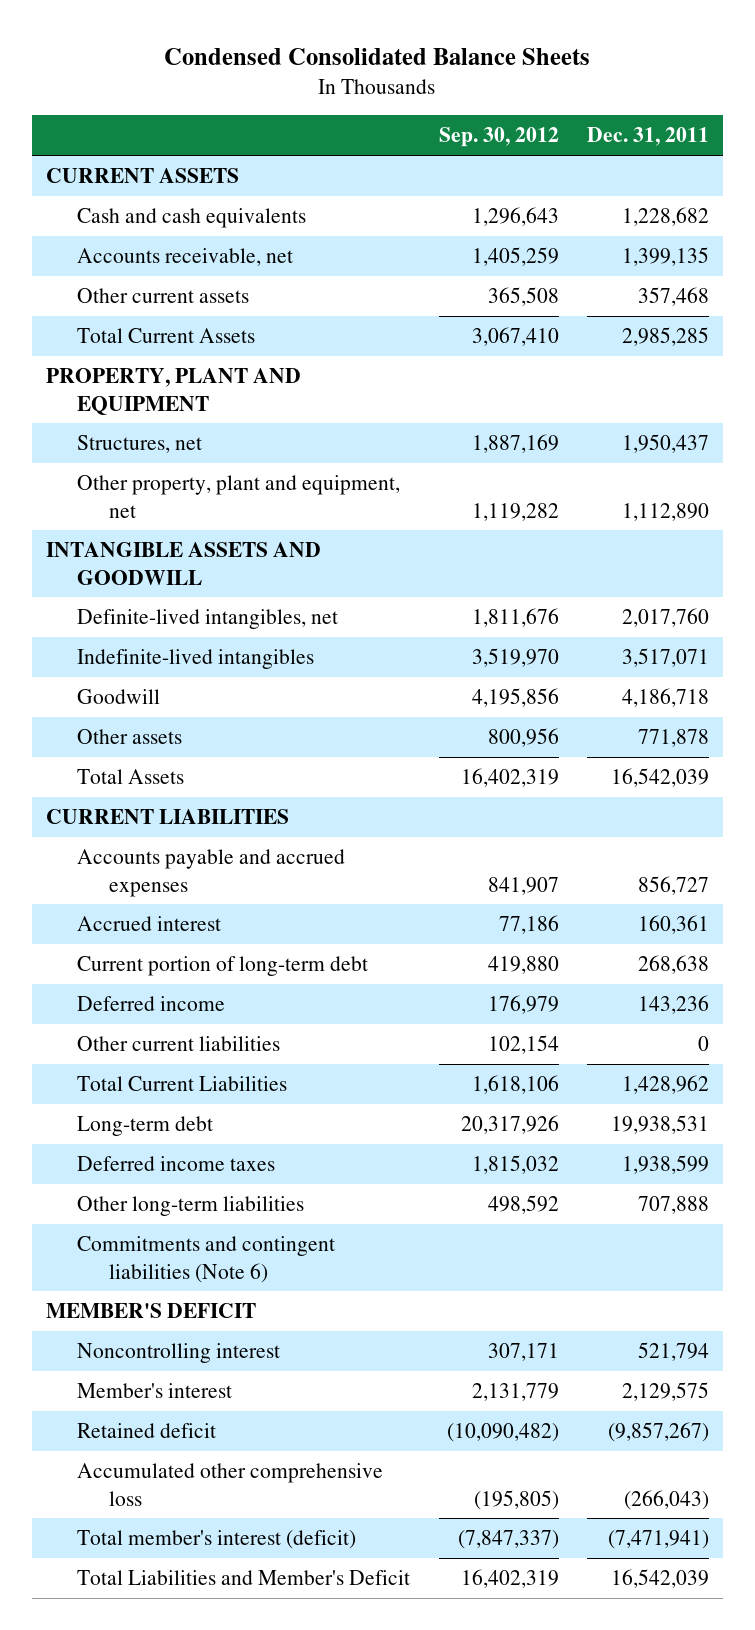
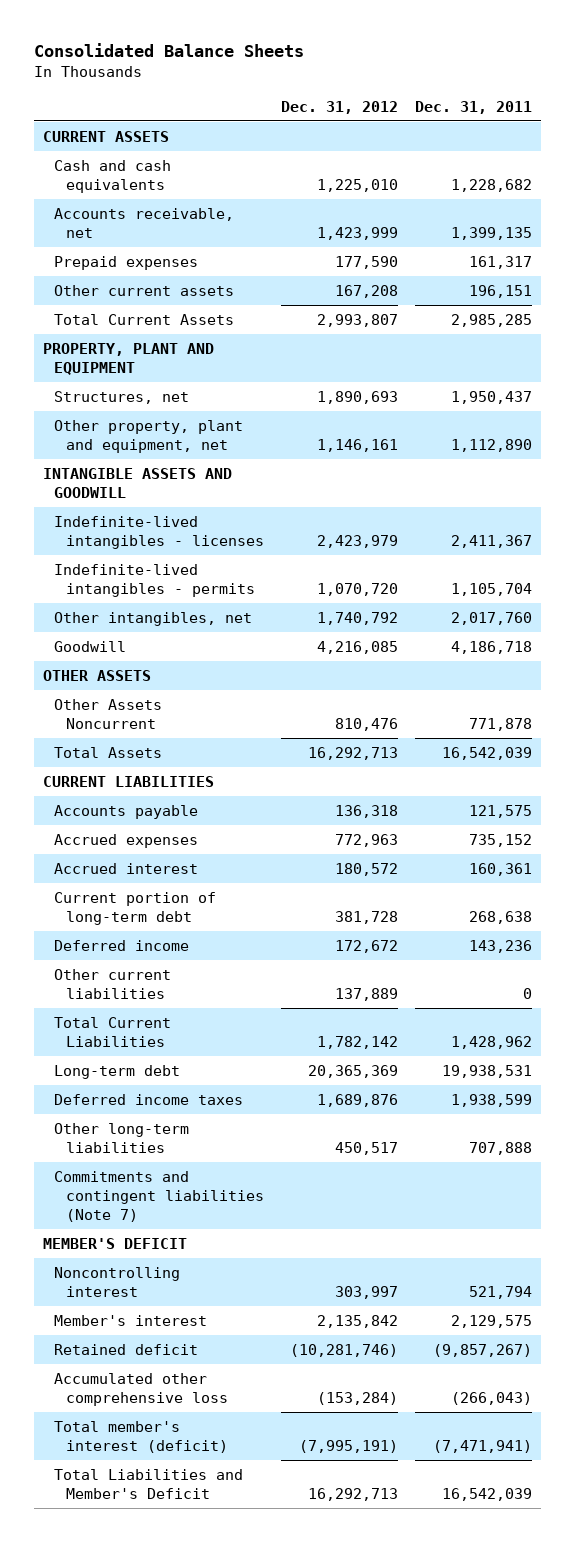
- Condensed Consolidated Balance Sheets
+ Consolidated Balance Sheets
- | Sep. 30, 2012 | Dec. 31, 2011
+ | Dec. 31, 2012 | Dec. 31, 2011
- Other current assets | 365,508 | 357,468
+ Prepaid expenses | 177,590 | 161,317
+ Other current assets | 167,208 | 196,151
- Definite-lived intangibles, net | 1,811,676 | 2,017,760
- Indefinite-lived intangibles | 3,519,970 | 3,517,071
+ Indefinite-lived intangibles - licenses | 2,423,979 | 2,411,367
+ Indefinite-lived intangibles - permits | 1,070,720 | 1,105,704
+ Other intangibles, net | 1,740,792 | 2,017,760
- Other assets | 800,956 | 771,878
+ OTHER ASSETS
+ Other Assets Noncurrent | 810,476 | 771,878
- Accounts payable and accrued expenses | 841,907 | 856,727
+ Accounts payable | 136,318 | 121,575
+ Accrued expenses | 772,963 | 735,152
- Commitments and contingent liabilities (Note 6)
+ Commitments and contingent liabilities (Note 7)

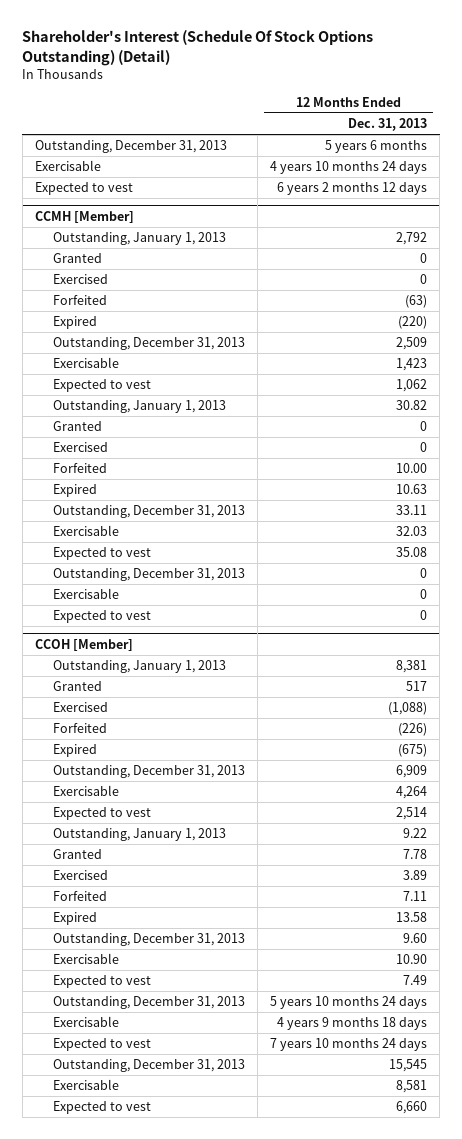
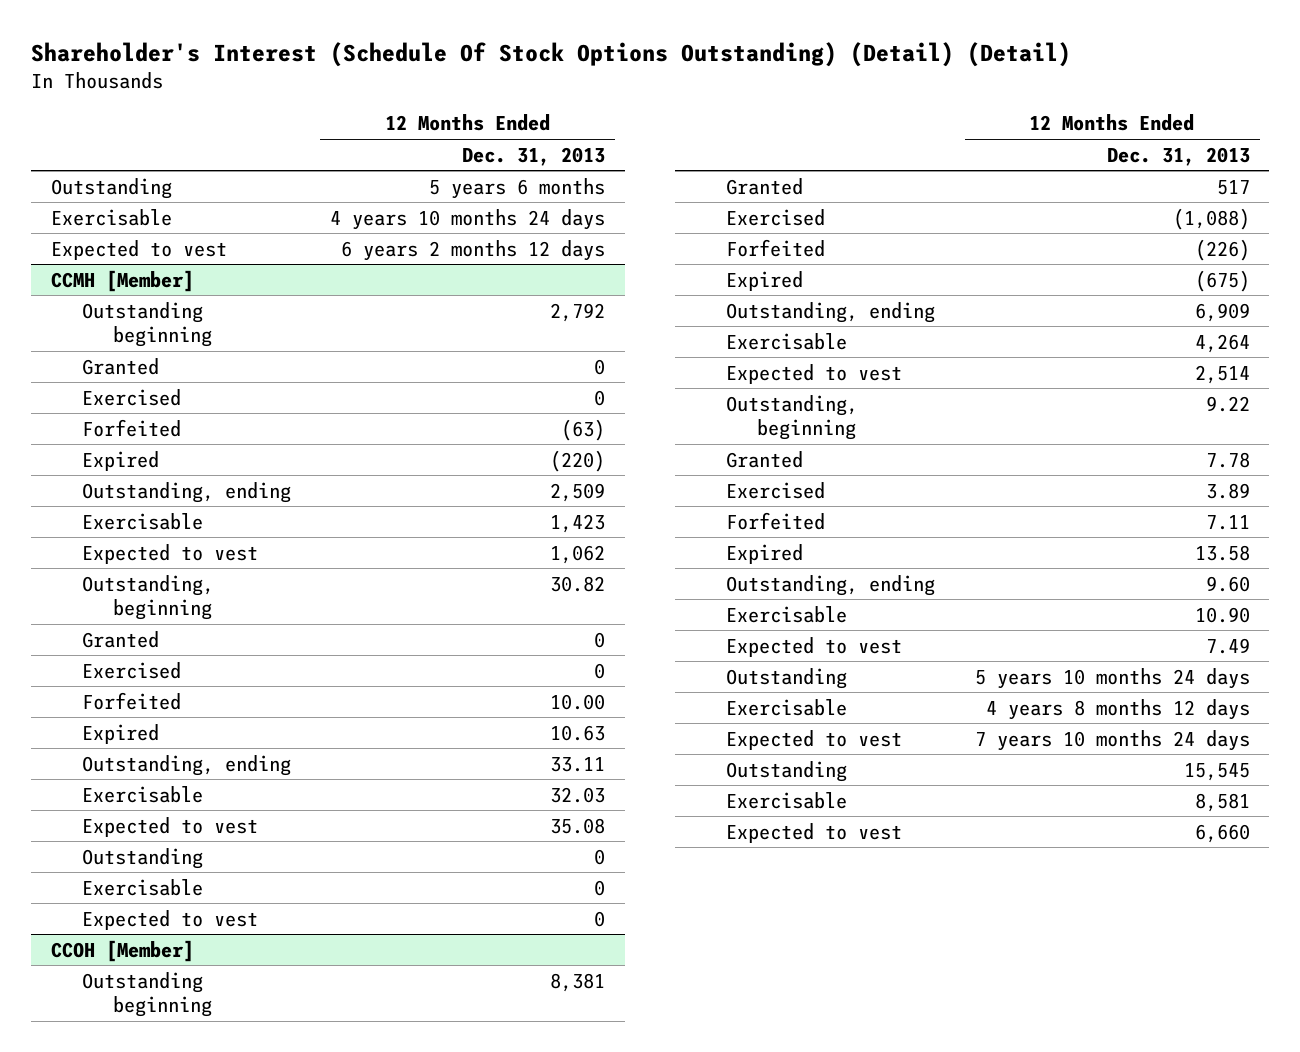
- Shareholder's Interest (Schedule Of Stock Options Outstanding) (Detail)
+ Shareholder's Interest (Schedule Of Stock Options Outstanding) (Detail) (Detail)
- Outstanding, December 31, 2013 | 5 years 6 months
+ Outstanding | 5 years 6 months
@ CCMH [Member]
- Outstanding, January 1, 2013 | 2,792
+ Outstanding beginning | 2,792
- Outstanding, December 31, 2013 | 2,509
+ Outstanding, ending | 2,509
- Outstanding, January 1, 2013 | 30.82
+ Outstanding, beginning | 30.82
- Outstanding, December 31, 2013 | 33.11
+ Outstanding, ending | 33.11
- Outstanding, December 31, 2013 | 0
+ Outstanding | 0
@ CCOH [Member]
- Outstanding, January 1, 2013 | 8,381
+ Outstanding beginning | 8,381
- Outstanding, December 31, 2013 | 6,909
+ Outstanding, ending | 6,909
- Outstanding, January 1, 2013 | 9.22
+ Outstanding, beginning | 9.22
- Outstanding, December 31, 2013 | 9.60
+ Outstanding, ending | 9.60
- Outstanding, December 31, 2013 | 5 years 10 months 24 days
- Exercisable | 4 years 9 months 18 days
+ Outstanding | 5 years 10 months 24 days
+ Exercisable | 4 years 8 months 12 days
- Outstanding, December 31, 2013 | 15,545
+ Outstanding | 15,545

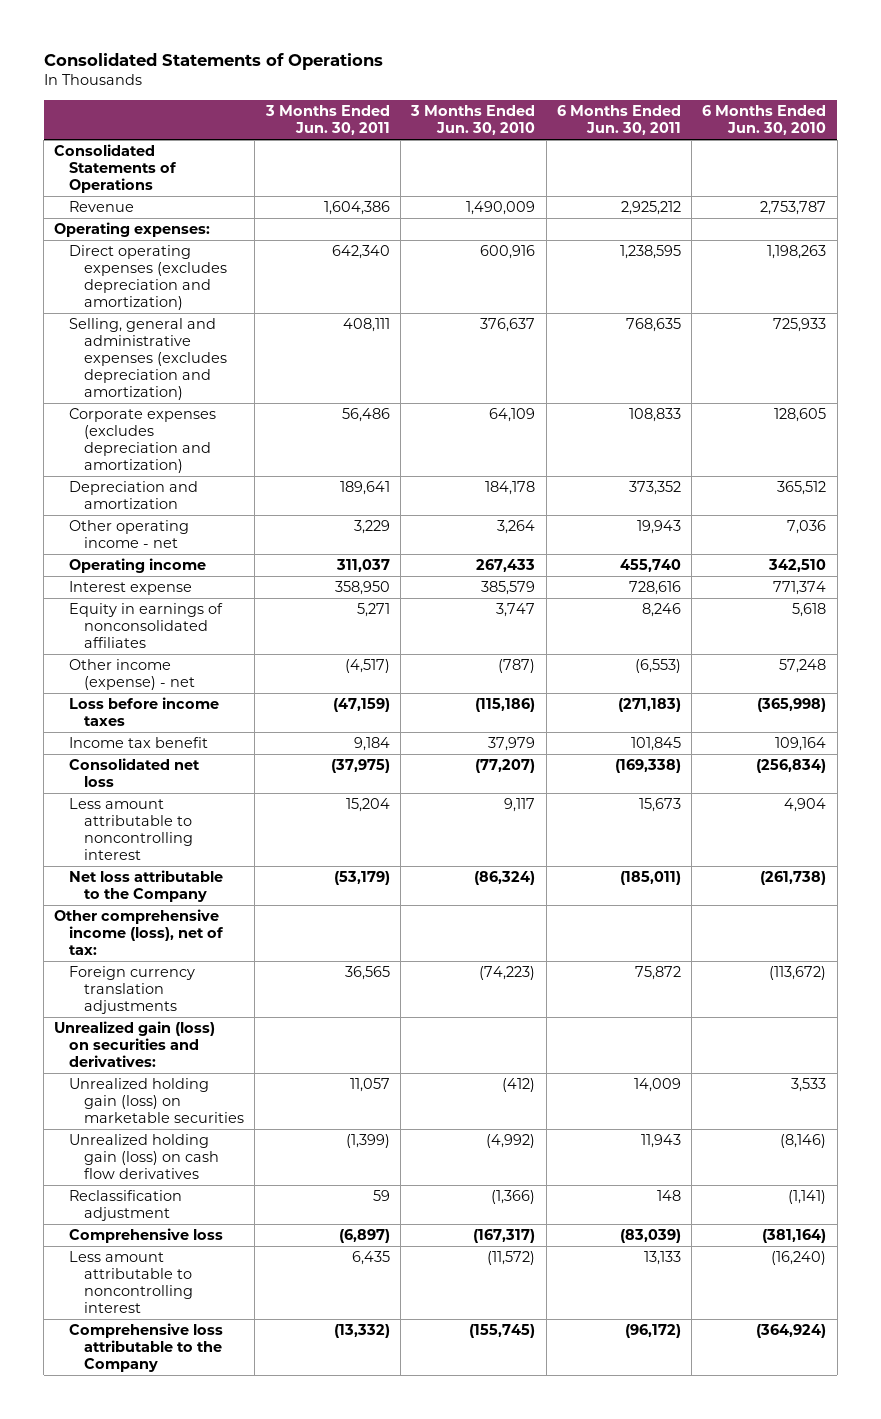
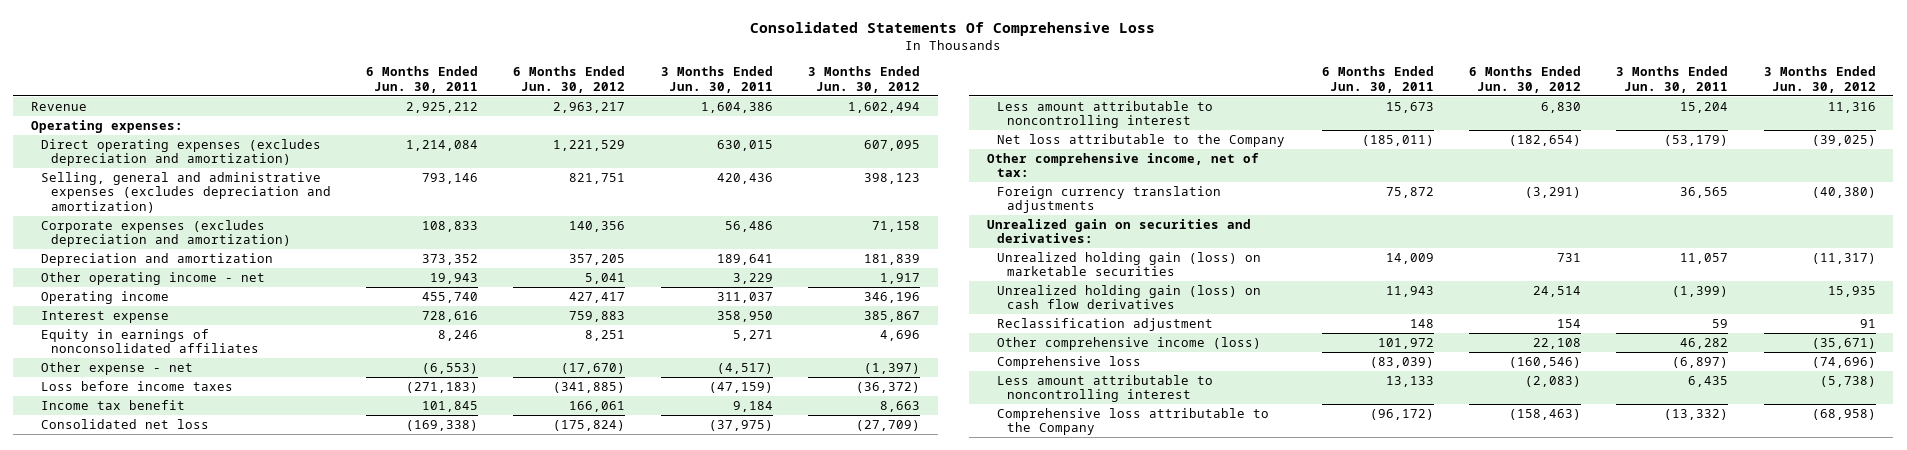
- Consolidated Statements of Operations
+ Consolidated Statements Of Comprehensive Loss
- | 3 Months Ended Jun. 30, 2011 | 3 Months Ended Jun. 30, 2010 | 6 Months Ended Jun. 30, 2011 | 6 Months Ended Jun. 30, 2010
+ | 6 Months Ended Jun. 30, 2011 | 6 Months Ended Jun. 30, 2012 | 3 Months Ended Jun. 30, 2011 | 3 Months Ended Jun. 30, 2012
- Consolidated Statements of Operations
- Direct operating expenses (excludes depreciation and amortization) | 642,340 | 600,916 | 1,238,595 | 1,198,263
- Selling, general and administrative expenses (excludes depreciation and amortization) | 408,111 | 376,637 | 768,635 | 725,933
+ Direct operating expenses (excludes depreciation and amortization) | 1,214,084 | 1,221,529 | 630,015 | 607,095
+ Selling, general and administrative expenses (excludes depreciation and amortization) | 793,146 | 821,751 | 420,436 | 398,123
- Other income (expense) - net | (4,517) | (787) | (6,553) | 57,248
+ Other expense - net | (6,553) | (17,670) | (4,517) | (1,397)
- Other comprehensive income (loss), net of tax:
+ Other comprehensive income, net of tax:
- Unrealized gain (loss) on securities and derivatives:
+ Unrealized gain on securities and derivatives:
+ Other comprehensive income (loss) | 101,972 | 22,108 | 46,282 | (35,671)

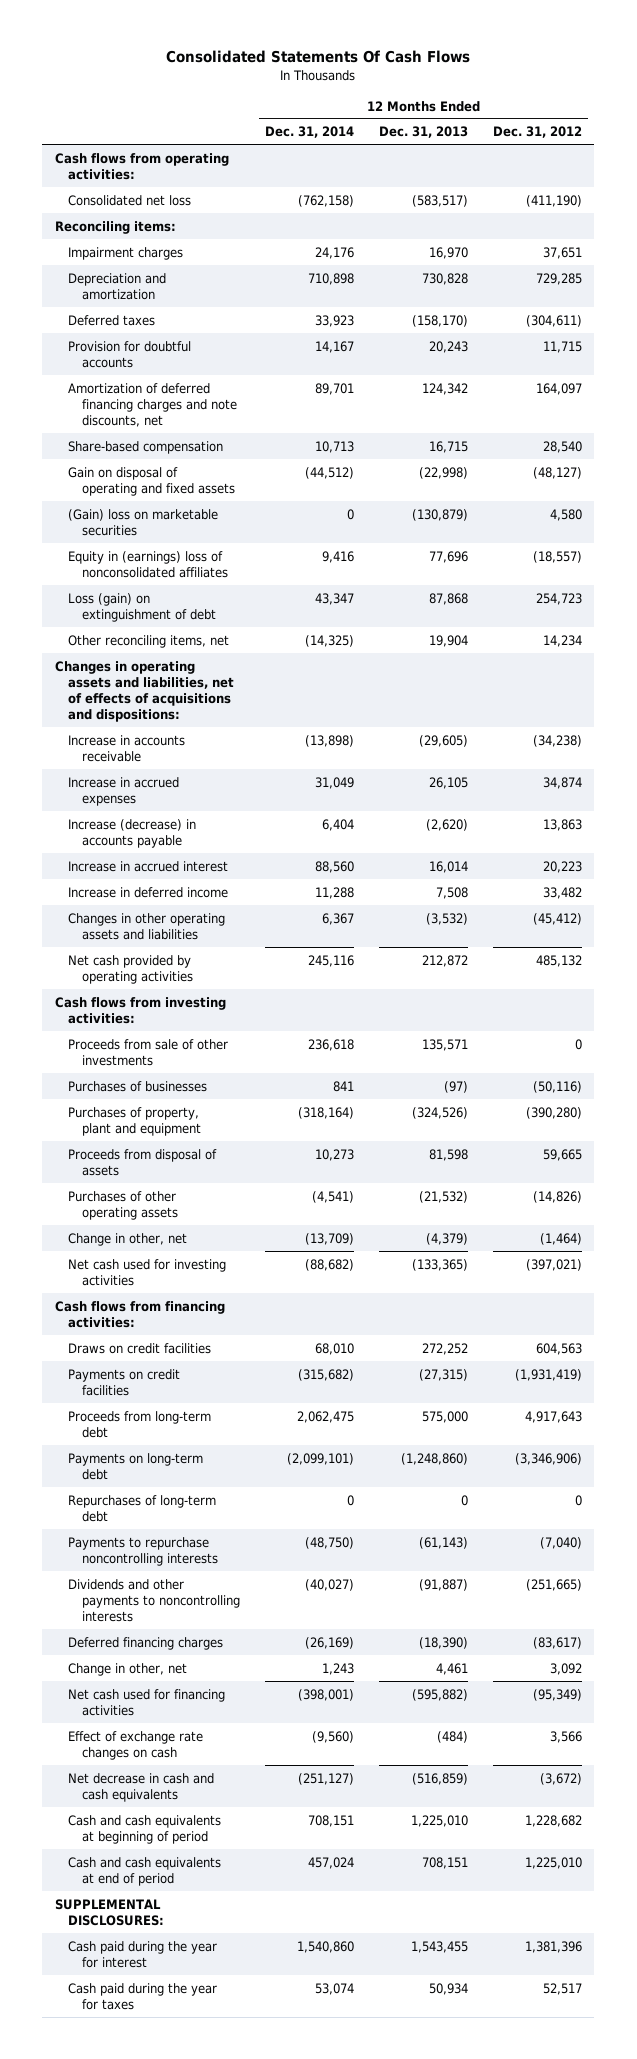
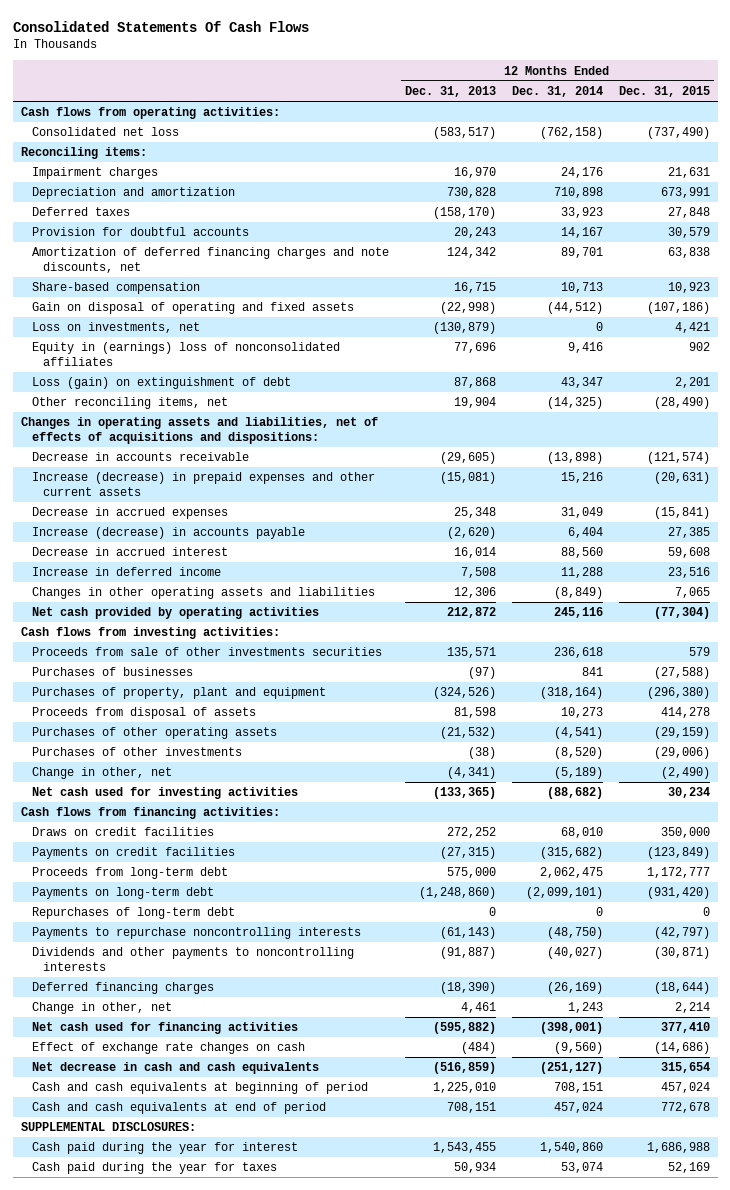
- | 12 Months Ended Dec. 31, 2014 | 12 Months Ended Dec. 31, 2013 | 12 Months Ended Dec. 31, 2012
+ | 12 Months Ended Dec. 31, 2013 | 12 Months Ended Dec. 31, 2014 | 12 Months Ended Dec. 31, 2015
- (Gain) loss on marketable securities | 0 | (130,879) | 4,580
+ Loss on investments, net | (130,879) | 0 | 4,421
- Increase in accounts receivable | (13,898) | (29,605) | (34,238)
- Increase in accrued expenses | 31,049 | 26,105 | 34,874
+ Decrease in accounts receivable | (29,605) | (13,898) | (121,574)
+ Increase (decrease) in prepaid expenses and other current assets | (15,081) | 15,216 | (20,631)
+ Decrease in accrued expenses | 25,348 | 31,049 | (15,841)
- Increase in accrued interest | 88,560 | 16,014 | 20,223
+ Decrease in accrued interest | 16,014 | 88,560 | 59,608
- Changes in other operating assets and liabilities | 6,367 | (3,532) | (45,412)
+ Changes in other operating assets and liabilities | 12,306 | (8,849) | 7,065
- Proceeds from sale of other investments | 236,618 | 135,571 | 0
+ Proceeds from sale of other investments securities | 135,571 | 236,618 | 579
- Change in other, net | (13,709) | (4,379) | (1,464)
+ Purchases of other investments | (38) | (8,520) | (29,006)
+ Change in other, net | (4,341) | (5,189) | (2,490)

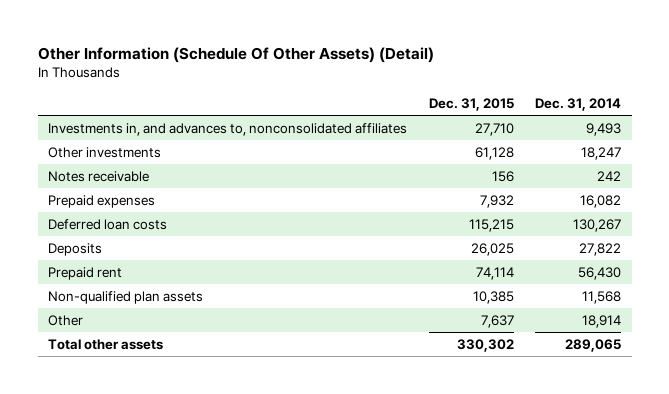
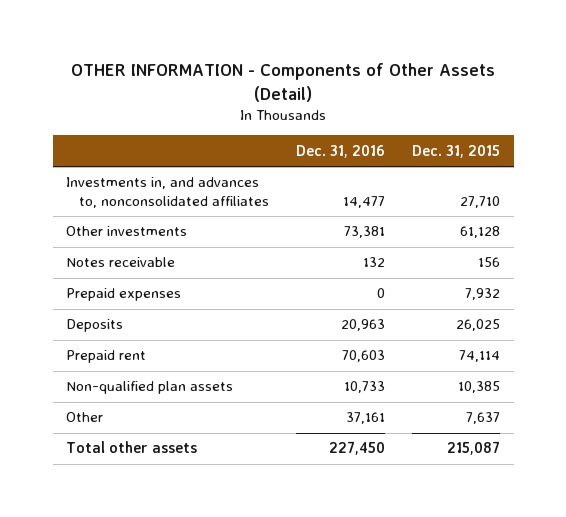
- Other Information (Schedule Of Other Assets) (Detail)
+ OTHER INFORMATION - Components of Other Assets (Detail)
- | Dec. 31, 2015 | Dec. 31, 2014
+ | Dec. 31, 2016 | Dec. 31, 2015
- Deferred loan costs | 115,215 | 130,267
- Total other assets | 330,302 | 289,065
+ Total other assets | 227,450 | 215,087

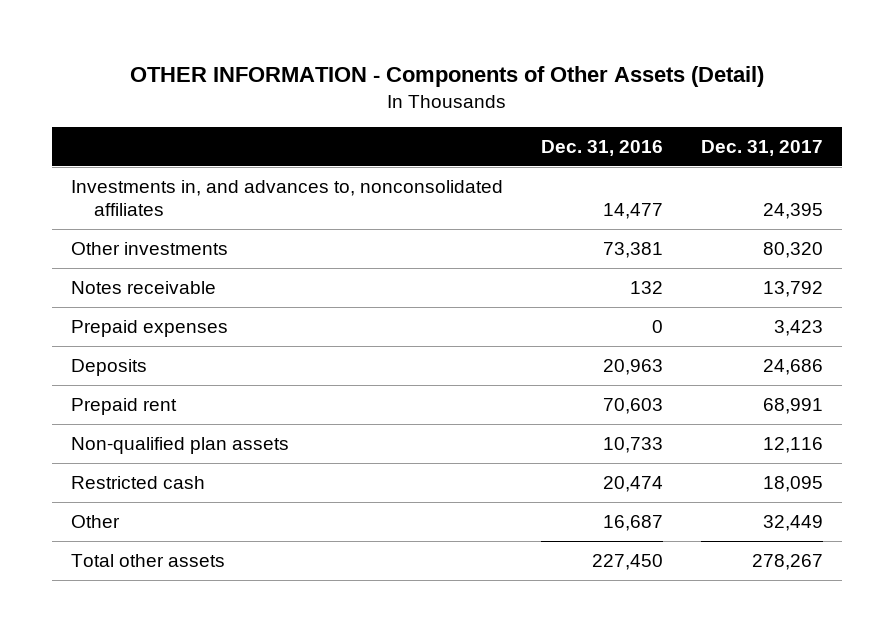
- | Dec. 31, 2016 | Dec. 31, 2015
+ | Dec. 31, 2016 | Dec. 31, 2017
- Other | 37,161 | 7,637
+ Restricted cash | 20,474 | 18,095
+ Other | 16,687 | 32,449

